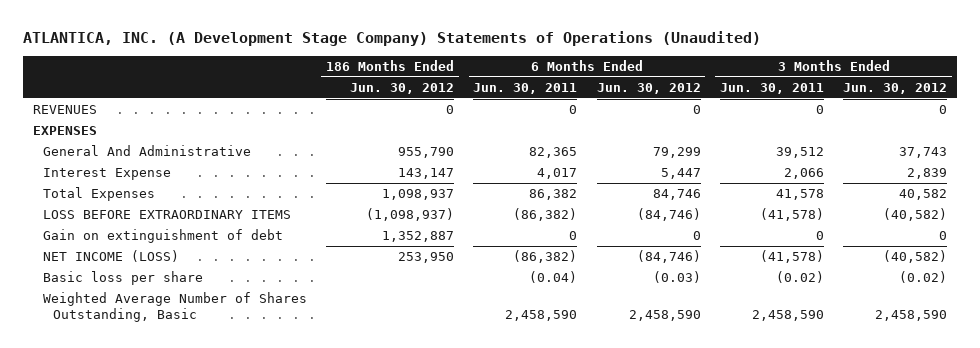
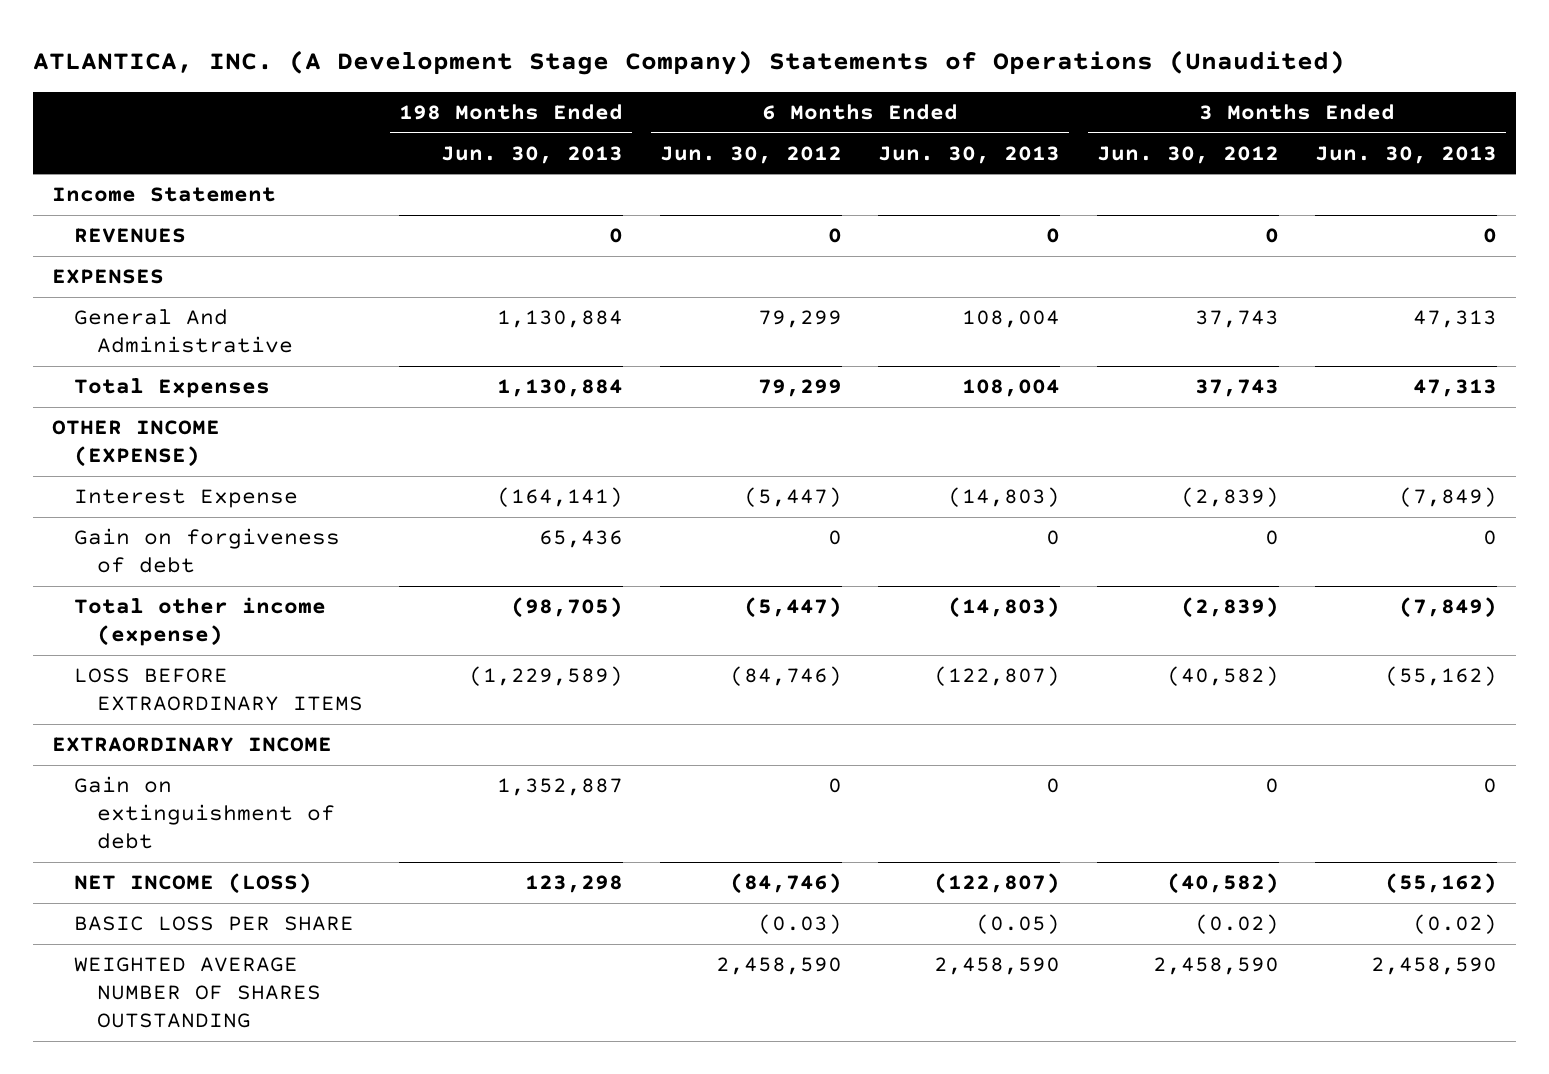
- | 186 Months Ended Jun. 30, 2012 | 6 Months Ended Jun. 30, 2011 | 6 Months Ended Jun. 30, 2012 | 3 Months Ended Jun. 30, 2011 | 3 Months Ended Jun. 30, 2012
+ | 198 Months Ended Jun. 30, 2013 | 6 Months Ended Jun. 30, 2012 | 6 Months Ended Jun. 30, 2013 | 3 Months Ended Jun. 30, 2012 | 3 Months Ended Jun. 30, 2013
+ Income Statement
- Interest Expense | 143,147 | 4,017 | 5,447 | 2,066 | 2,839
- Total Expenses | 1,098,937 | 86,382 | 84,746 | 41,578 | 40,582
+ Total Expenses | 1,130,884 | 79,299 | 108,004 | 37,743 | 47,313
+ OTHER INCOME (EXPENSE)
+ Interest Expense | (164,141) | (5,447) | (14,803) | (2,839) | (7,849)
+ Gain on forgiveness of debt | 65,436 | 0 | 0 | 0 | 0
+ Total other income (expense) | (98,705) | (5,447) | (14,803) | (2,839) | (7,849)
+ EXTRAORDINARY INCOME
- Basic loss per share | | (0.04) | (0.03) | (0.02) | (0.02)
- Weighted Average Number of Shares Outstanding, Basic | | 2,458,590 | 2,458,590 | 2,458,590 | 2,458,590
+ BASIC LOSS PER SHARE | | (0.03) | (0.05) | (0.02) | (0.02)
+ WEIGHTED AVERAGE NUMBER OF SHARES OUTSTANDING | | 2,458,590 | 2,458,590 | 2,458,590 | 2,458,590

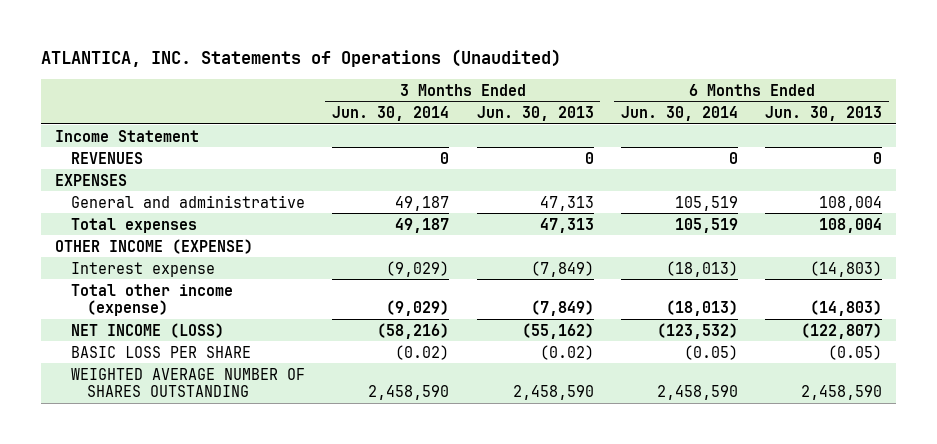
- ATLANTICA, INC. (A Development Stage Company) Statements of Operations (Unaudited)
+ ATLANTICA, INC. Statements of Operations (Unaudited)
- | 198 Months Ended Jun. 30, 2013 | 6 Months Ended Jun. 30, 2012 | 6 Months Ended Jun. 30, 2013 | 3 Months Ended Jun. 30, 2012 | 3 Months Ended Jun. 30, 2013
+ | 3 Months Ended Jun. 30, 2014 | 3 Months Ended Jun. 30, 2013 | 6 Months Ended Jun. 30, 2014 | 6 Months Ended Jun. 30, 2013
- General And Administrative | 1,130,884 | 79,299 | 108,004 | 37,743 | 47,313
- Total Expenses | 1,130,884 | 79,299 | 108,004 | 37,743 | 47,313
+ General and administrative | 49,187 | 47,313 | 105,519 | 108,004
+ Total expenses | 49,187 | 47,313 | 105,519 | 108,004
- Interest Expense | (164,141) | (5,447) | (14,803) | (2,839) | (7,849)
- Gain on forgiveness of debt | 65,436 | 0 | 0 | 0 | 0
+ Interest expense | (9,029) | (7,849) | (18,013) | (14,803)
- LOSS BEFORE EXTRAORDINARY ITEMS | (1,229,589) | (84,746) | (122,807) | (40,582) | (55,162)
- EXTRAORDINARY INCOME
- Gain on extinguishment of debt | 1,352,887 | 0 | 0 | 0 | 0

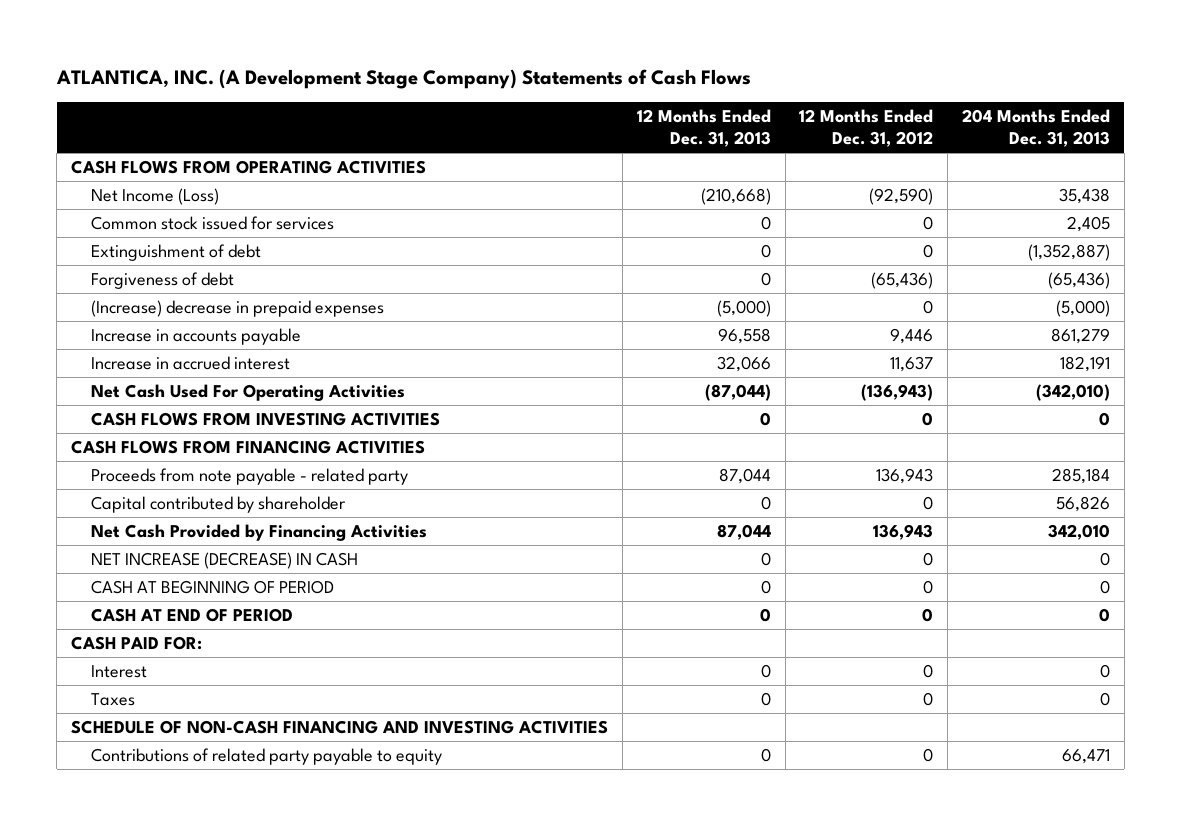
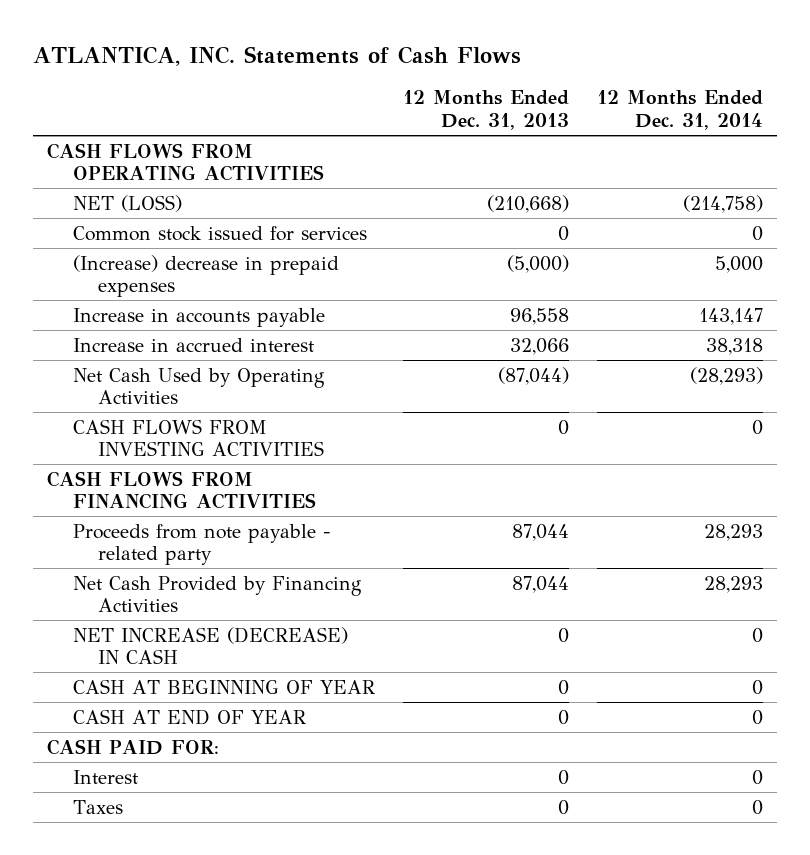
- ATLANTICA, INC. (A Development Stage Company) Statements of Cash Flows
+ ATLANTICA, INC. Statements of Cash Flows
- | 12 Months Ended Dec. 31, 2013 | 12 Months Ended Dec. 31, 2012 | 204 Months Ended Dec. 31, 2013
+ | 12 Months Ended Dec. 31, 2013 | 12 Months Ended Dec. 31, 2014
- Net Income (Loss) | (210,668) | (92,590) | 35,438
+ NET (LOSS) | (210,668) | (214,758)
- Extinguishment of debt | 0 | 0 | (1,352,887)
- Forgiveness of debt | 0 | (65,436) | (65,436)
- Net Cash Used For Operating Activities | (87,044) | (136,943) | (342,010)
+ Net Cash Used by Operating Activities | (87,044) | (28,293)
- Capital contributed by shareholder | 0 | 0 | 56,826
- CASH AT BEGINNING OF PERIOD | 0 | 0 | 0
- CASH AT END OF PERIOD | 0 | 0 | 0
+ CASH AT BEGINNING OF YEAR | 0 | 0
+ CASH AT END OF YEAR | 0 | 0
- SCHEDULE OF NON-CASH FINANCING AND INVESTING ACTIVITIES
- Contributions of related party payable to equity | 0 | 0 | 66,471

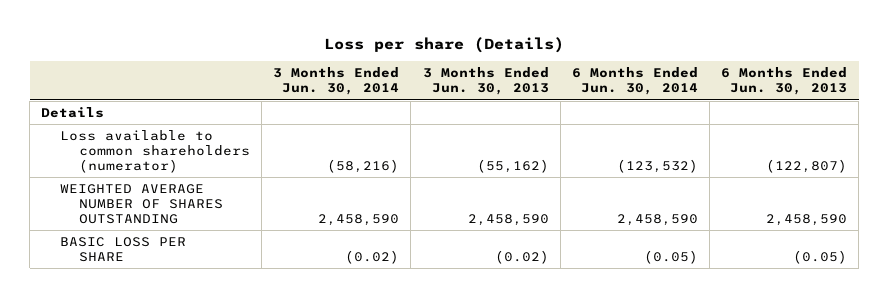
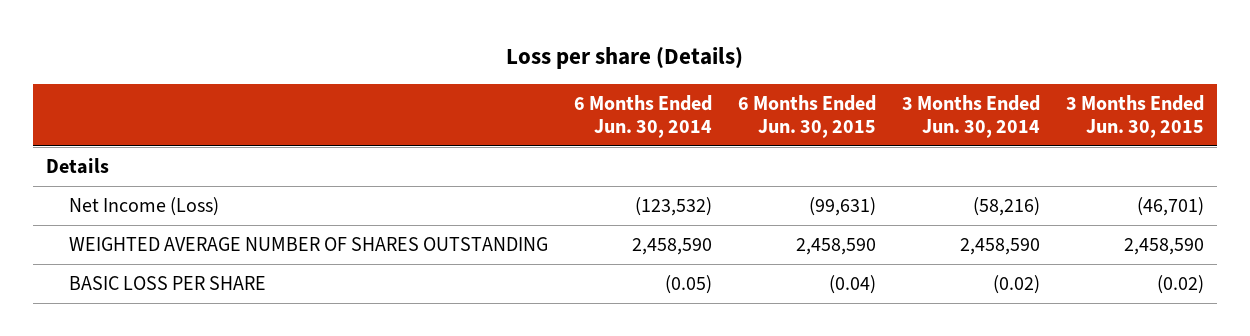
- | 3 Months Ended Jun. 30, 2014 | 3 Months Ended Jun. 30, 2013 | 6 Months Ended Jun. 30, 2014 | 6 Months Ended Jun. 30, 2013
+ | 6 Months Ended Jun. 30, 2014 | 6 Months Ended Jun. 30, 2015 | 3 Months Ended Jun. 30, 2014 | 3 Months Ended Jun. 30, 2015
- Loss available to common shareholders (numerator) | (58,216) | (55,162) | (123,532) | (122,807)
+ Net Income (Loss) | (123,532) | (99,631) | (58,216) | (46,701)

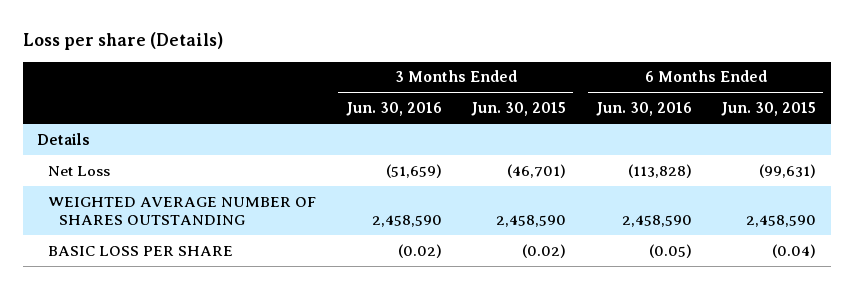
- | 6 Months Ended Jun. 30, 2014 | 6 Months Ended Jun. 30, 2015 | 3 Months Ended Jun. 30, 2014 | 3 Months Ended Jun. 30, 2015
+ | 3 Months Ended Jun. 30, 2016 | 3 Months Ended Jun. 30, 2015 | 6 Months Ended Jun. 30, 2016 | 6 Months Ended Jun. 30, 2015
- Net Income (Loss) | (123,532) | (99,631) | (58,216) | (46,701)
+ Net Loss | (51,659) | (46,701) | (113,828) | (99,631)

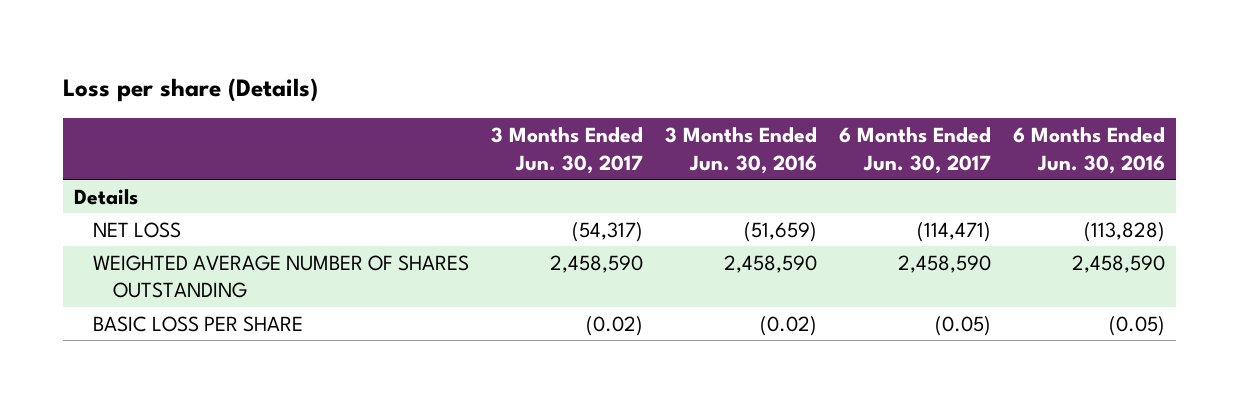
- | 3 Months Ended Jun. 30, 2016 | 3 Months Ended Jun. 30, 2015 | 6 Months Ended Jun. 30, 2016 | 6 Months Ended Jun. 30, 2015
+ | 3 Months Ended Jun. 30, 2017 | 3 Months Ended Jun. 30, 2016 | 6 Months Ended Jun. 30, 2017 | 6 Months Ended Jun. 30, 2016
- Net Loss | (51,659) | (46,701) | (113,828) | (99,631)
+ NET LOSS | (54,317) | (51,659) | (114,471) | (113,828)

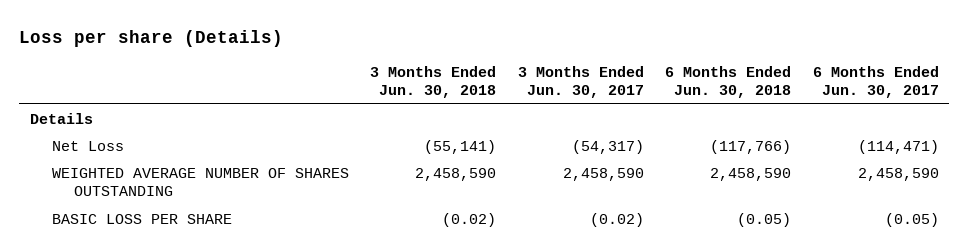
- | 3 Months Ended Jun. 30, 2017 | 3 Months Ended Jun. 30, 2016 | 6 Months Ended Jun. 30, 2017 | 6 Months Ended Jun. 30, 2016
+ | 3 Months Ended Jun. 30, 2018 | 3 Months Ended Jun. 30, 2017 | 6 Months Ended Jun. 30, 2018 | 6 Months Ended Jun. 30, 2017
- NET LOSS | (54,317) | (51,659) | (114,471) | (113,828)
+ Net Loss | (55,141) | (54,317) | (117,766) | (114,471)

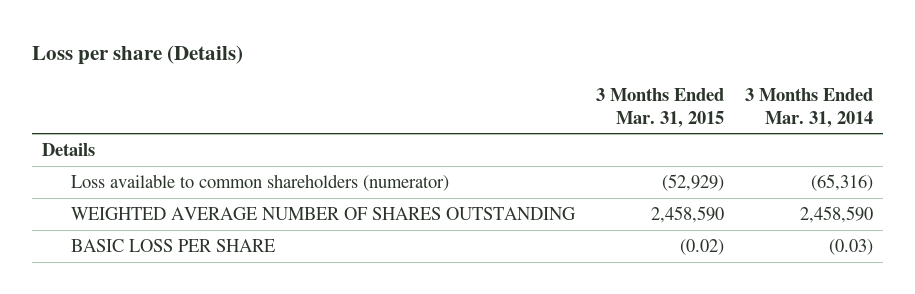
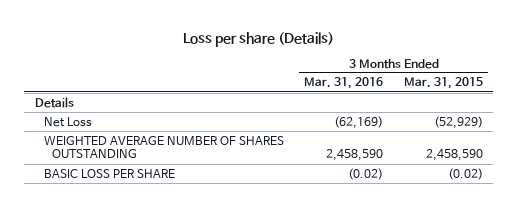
- | 3 Months Ended Mar. 31, 2015 | 3 Months Ended Mar. 31, 2014
+ | 3 Months Ended Mar. 31, 2016 | 3 Months Ended Mar. 31, 2015
- Loss available to common shareholders (numerator) | (52,929) | (65,316)
+ Net Loss | (62,169) | (52,929)

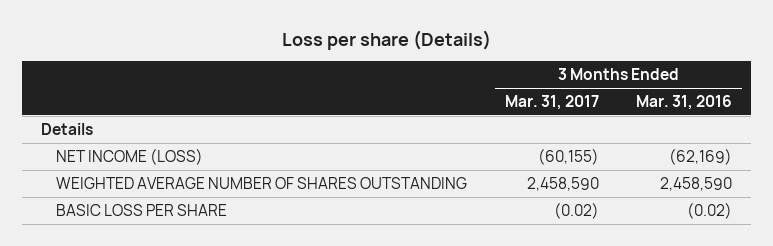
- | 3 Months Ended Mar. 31, 2016 | 3 Months Ended Mar. 31, 2015
+ | 3 Months Ended Mar. 31, 2017 | 3 Months Ended Mar. 31, 2016
- Net Loss | (62,169) | (52,929)
+ NET INCOME (LOSS) | (60,155) | (62,169)

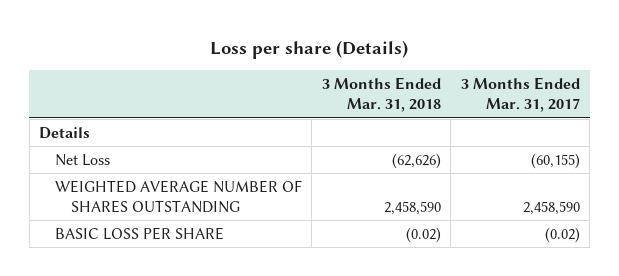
- | 3 Months Ended Mar. 31, 2017 | 3 Months Ended Mar. 31, 2016
+ | 3 Months Ended Mar. 31, 2018 | 3 Months Ended Mar. 31, 2017
- NET INCOME (LOSS) | (60,155) | (62,169)
+ Net Loss | (62,626) | (60,155)

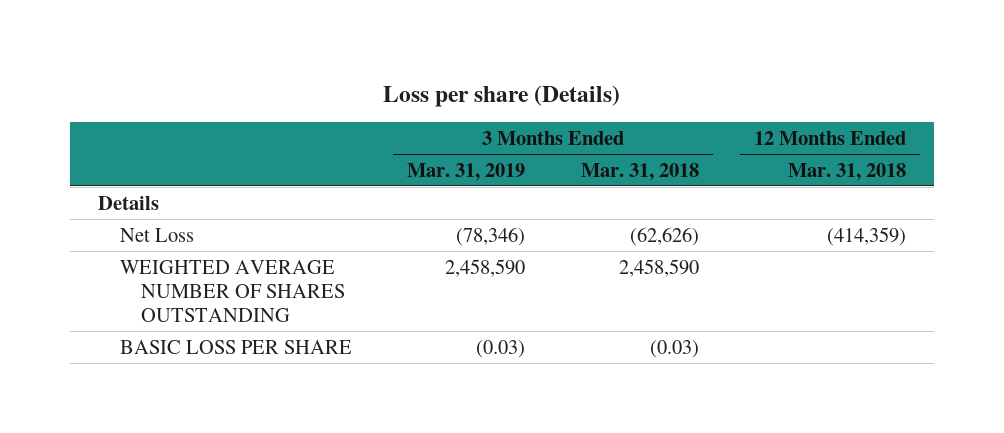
- | 3 Months Ended Mar. 31, 2018 | 3 Months Ended Mar. 31, 2017
+ | 3 Months Ended Mar. 31, 2019 | 3 Months Ended Mar. 31, 2018 | 12 Months Ended Mar. 31, 2018
- BASIC LOSS PER SHARE | (0.02) | (0.02)
+ BASIC LOSS PER SHARE | (0.03) | (0.03) |

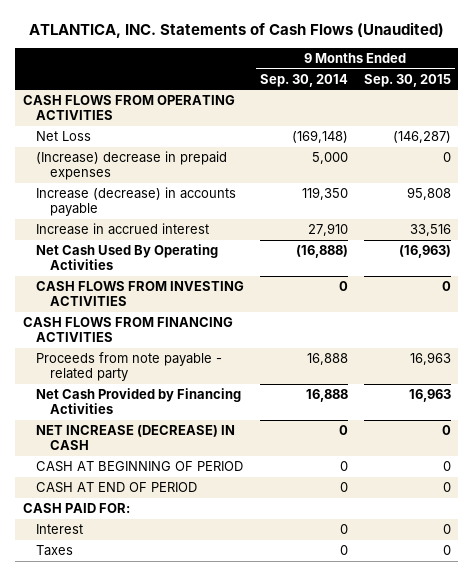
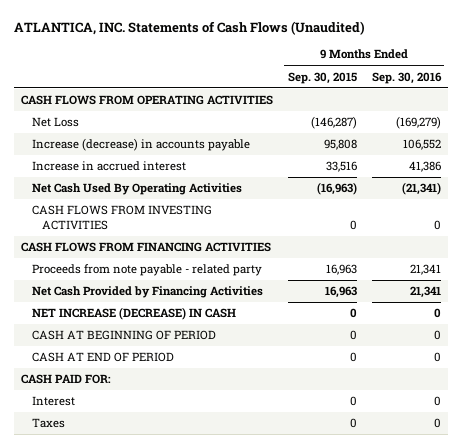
- | 9 Months Ended Sep. 30, 2014 | 9 Months Ended Sep. 30, 2015
+ | 9 Months Ended Sep. 30, 2015 | 9 Months Ended Sep. 30, 2016
- (Increase) decrease in prepaid expenses | 5,000 | 0

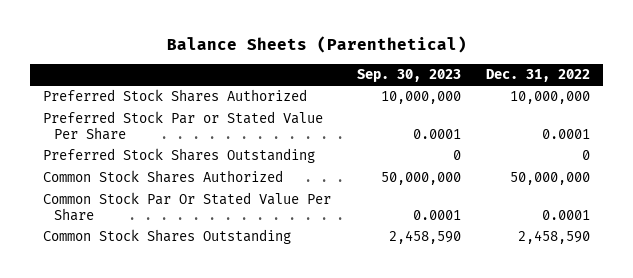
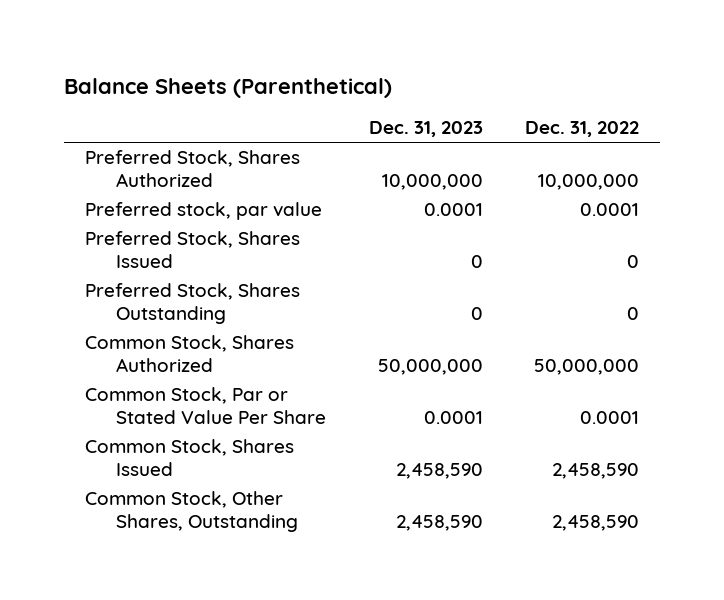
- | Sep. 30, 2023 | Dec. 31, 2022
+ | Dec. 31, 2023 | Dec. 31, 2022
- Preferred Stock Shares Authorized | 10,000,000 | 10,000,000
- Preferred Stock Par or Stated Value Per Share | 0.0001 | 0.0001
- Preferred Stock Shares Outstanding | 0 | 0
- Common Stock Shares Authorized | 50,000,000 | 50,000,000
- Common Stock Par Or Stated Value Per Share | 0.0001 | 0.0001
- Common Stock Shares Outstanding | 2,458,590 | 2,458,590
+ Preferred Stock, Shares Authorized | 10,000,000 | 10,000,000
+ Preferred stock, par value | 0.0001 | 0.0001
+ Preferred Stock, Shares Issued | 0 | 0
+ Preferred Stock, Shares Outstanding | 0 | 0
+ Common Stock, Shares Authorized | 50,000,000 | 50,000,000
+ Common Stock, Par or Stated Value Per Share | 0.0001 | 0.0001
+ Common Stock, Shares Issued | 2,458,590 | 2,458,590
+ Common Stock, Other Shares, Outstanding | 2,458,590 | 2,458,590

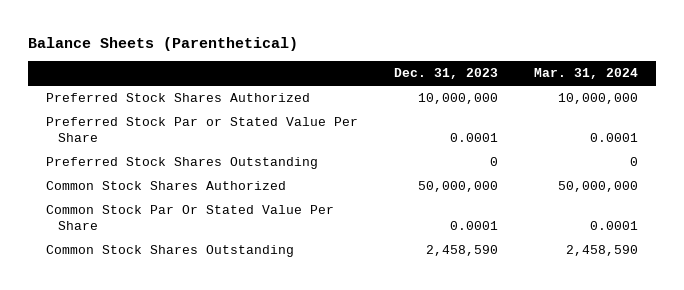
- | Dec. 31, 2023 | Dec. 31, 2022
+ | Dec. 31, 2023 | Mar. 31, 2024
- Preferred Stock, Shares Authorized | 10,000,000 | 10,000,000
- Preferred stock, par value | 0.0001 | 0.0001
- Preferred Stock, Shares Issued | 0 | 0
- Preferred Stock, Shares Outstanding | 0 | 0
- Common Stock, Shares Authorized | 50,000,000 | 50,000,000
- Common Stock, Par or Stated Value Per Share | 0.0001 | 0.0001
- Common Stock, Shares Issued | 2,458,590 | 2,458,590
- Common Stock, Other Shares, Outstanding | 2,458,590 | 2,458,590
+ Preferred Stock Shares Authorized | 10,000,000 | 10,000,000
+ Preferred Stock Par or Stated Value Per Share | 0.0001 | 0.0001
+ Preferred Stock Shares Outstanding | 0 | 0
+ Common Stock Shares Authorized | 50,000,000 | 50,000,000
+ Common Stock Par Or Stated Value Per Share | 0.0001 | 0.0001
+ Common Stock Shares Outstanding | 2,458,590 | 2,458,590

